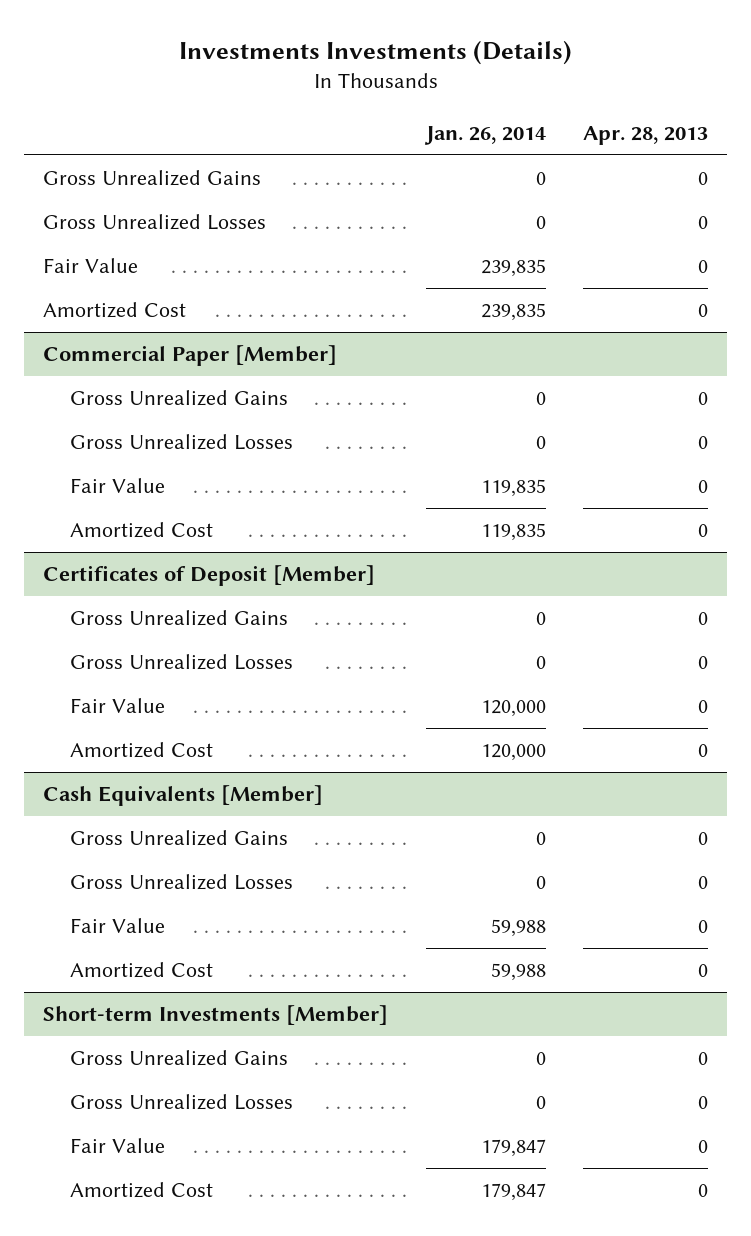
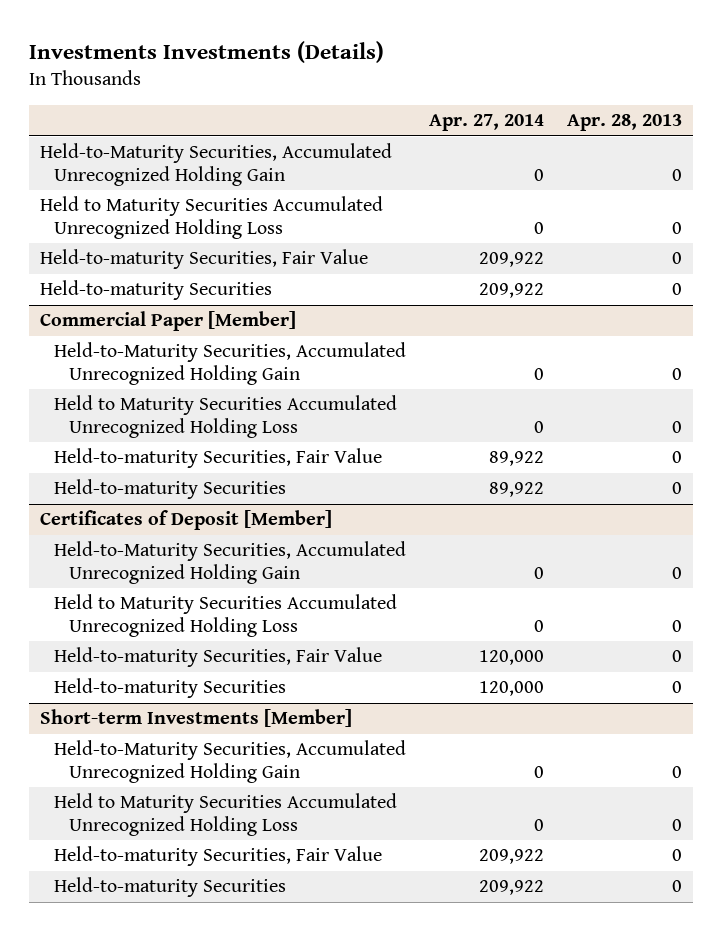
- | Jan. 26, 2014 | Apr. 28, 2013
+ | Apr. 27, 2014 | Apr. 28, 2013
- Gross Unrealized Gains | 0 | 0
- Gross Unrealized Losses | 0 | 0
- Fair Value | 239,835 | 0
- Amortized Cost | 239,835 | 0
+ Held-to-Maturity Securities, Accumulated Unrecognized Holding Gain | 0 | 0
+ Held to Maturity Securities Accumulated Unrecognized Holding Loss | 0 | 0
+ Held-to-maturity Securities, Fair Value | 209,922 | 0
+ Held-to-maturity Securities | 209,922 | 0
@ Commercial Paper [Member]
- Gross Unrealized Gains | 0 | 0
- Gross Unrealized Losses | 0 | 0
- Fair Value | 119,835 | 0
- Amortized Cost | 119,835 | 0
+ Held-to-Maturity Securities, Accumulated Unrecognized Holding Gain | 0 | 0
+ Held to Maturity Securities Accumulated Unrecognized Holding Loss | 0 | 0
+ Held-to-maturity Securities, Fair Value | 89,922 | 0
+ Held-to-maturity Securities | 89,922 | 0
@ Certificates of Deposit [Member]
- Gross Unrealized Gains | 0 | 0
- Gross Unrealized Losses | 0 | 0
- Fair Value | 120,000 | 0
- Amortized Cost | 120,000 | 0
- Cash Equivalents [Member]
- Gross Unrealized Gains | 0 | 0
- Gross Unrealized Losses | 0 | 0
- Fair Value | 59,988 | 0
- Amortized Cost | 59,988 | 0
@ Certificates of Deposit [Member]
+ Held-to-Maturity Securities, Accumulated Unrecognized Holding Gain | 0 | 0
+ Held to Maturity Securities Accumulated Unrecognized Holding Loss | 0 | 0
+ Held-to-maturity Securities, Fair Value | 120,000 | 0
+ Held-to-maturity Securities | 120,000 | 0
@ Short-term Investments [Member]
- Gross Unrealized Gains | 0 | 0
- Gross Unrealized Losses | 0 | 0
- Fair Value | 179,847 | 0
- Amortized Cost | 179,847 | 0
+ Held-to-Maturity Securities, Accumulated Unrecognized Holding Gain | 0 | 0
+ Held to Maturity Securities Accumulated Unrecognized Holding Loss | 0 | 0
+ Held-to-maturity Securities, Fair Value | 209,922 | 0
+ Held-to-maturity Securities | 209,922 | 0

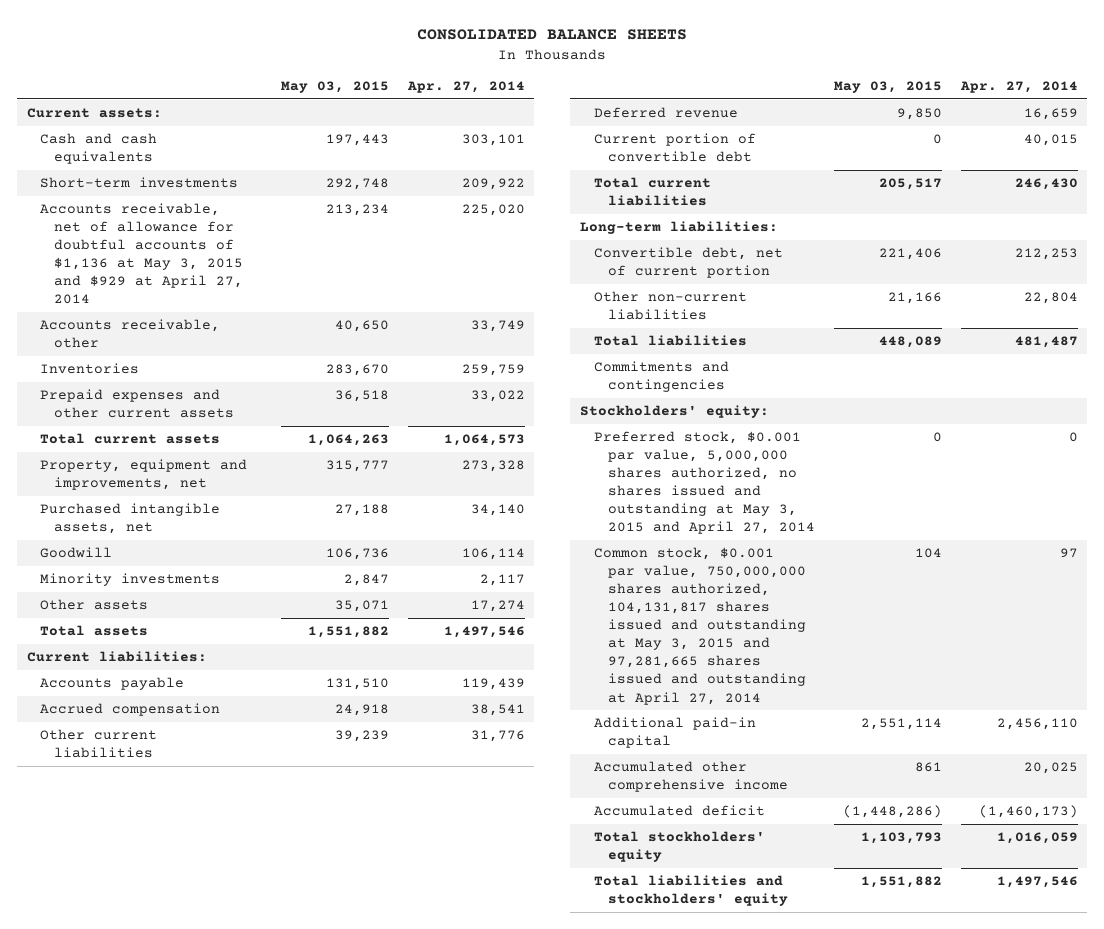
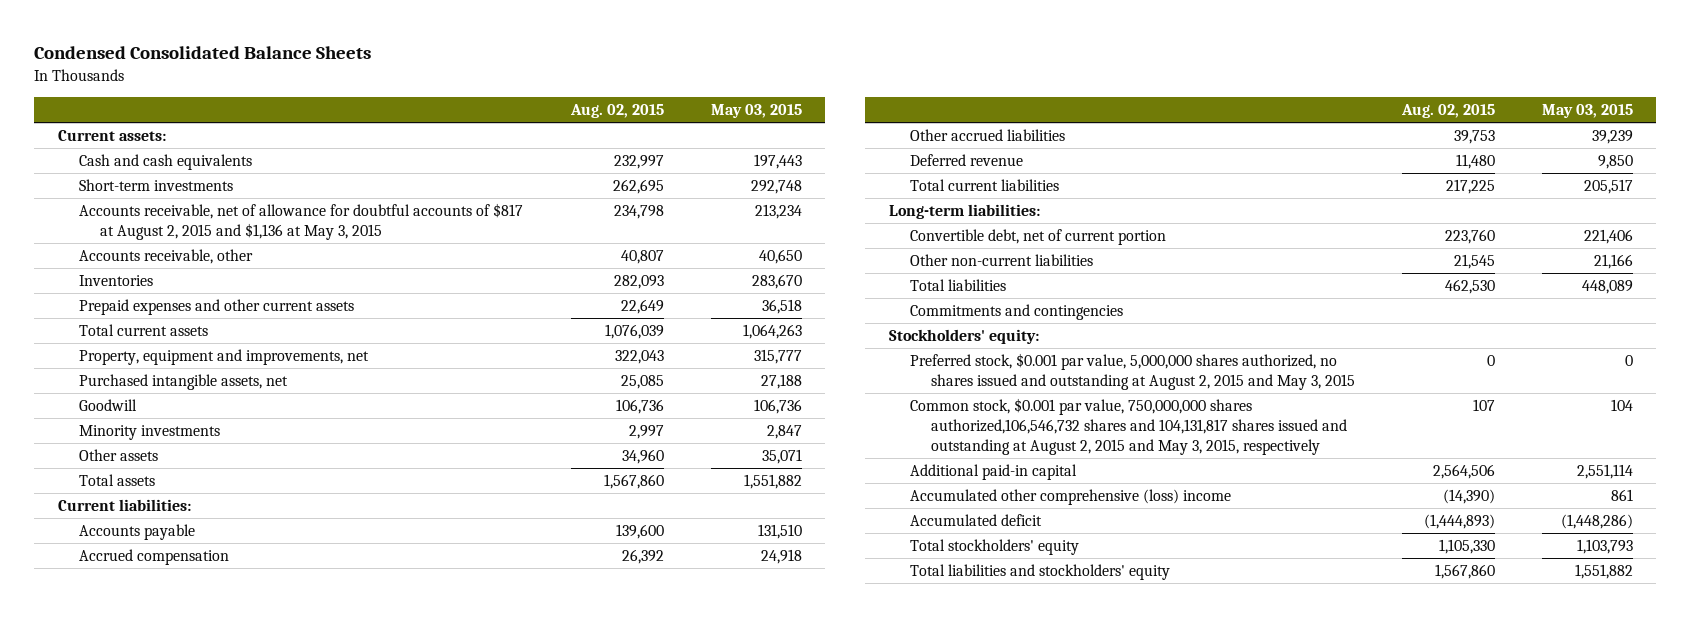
- CONSOLIDATED BALANCE SHEETS
+ Condensed Consolidated Balance Sheets
- | May 03, 2015 | Apr. 27, 2014
+ | Aug. 02, 2015 | May 03, 2015
- Accounts receivable, net of allowance for doubtful accounts of $1,136 at May 3, 2015 and $929 at April 27, 2014 | 213,234 | 225,020
+ Accounts receivable, net of allowance for doubtful accounts of $817 at August 2, 2015 and $1,136 at May 3, 2015 | 234,798 | 213,234
- Other current liabilities | 39,239 | 31,776
+ Other accrued liabilities | 39,753 | 39,239
- Current portion of convertible debt | 0 | 40,015
- Preferred stock, $0.001 par value, 5,000,000 shares authorized, no shares issued and outstanding at May 3, 2015 and April 27, 2014 | 0 | 0
- Common stock, $0.001 par value, 750,000,000 shares authorized, 104,131,817 shares issued and outstanding at May 3, 2015 and 97,281,665 shares issued and outstanding at April 27, 2014 | 104 | 97
+ Preferred stock, $0.001 par value, 5,000,000 shares authorized, no shares issued and outstanding at August 2, 2015 and May 3, 2015 | 0 | 0
+ Common stock, $0.001 par value, 750,000,000 shares authorized,106,546,732 shares and 104,131,817 shares issued and outstanding at August 2, 2015 and May 3, 2015, respectively | 107 | 104
- Accumulated other comprehensive income | 861 | 20,025
+ Accumulated other comprehensive (loss) income | (14,390) | 861

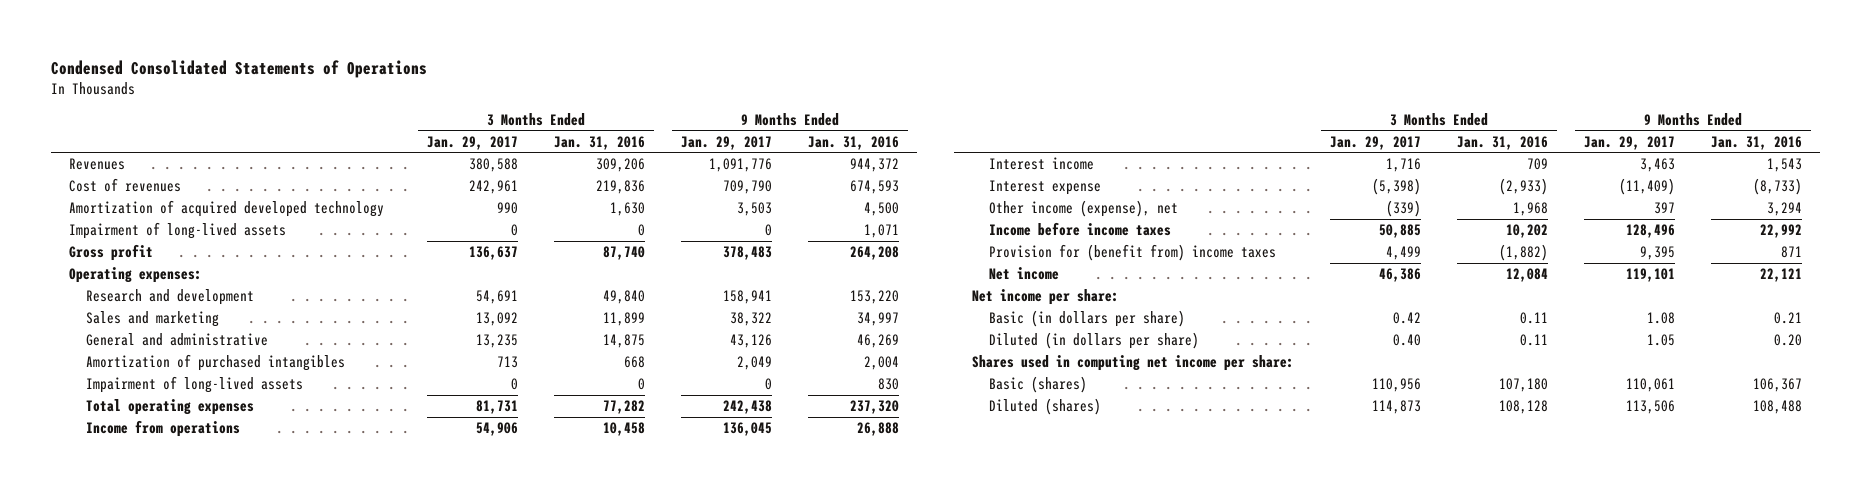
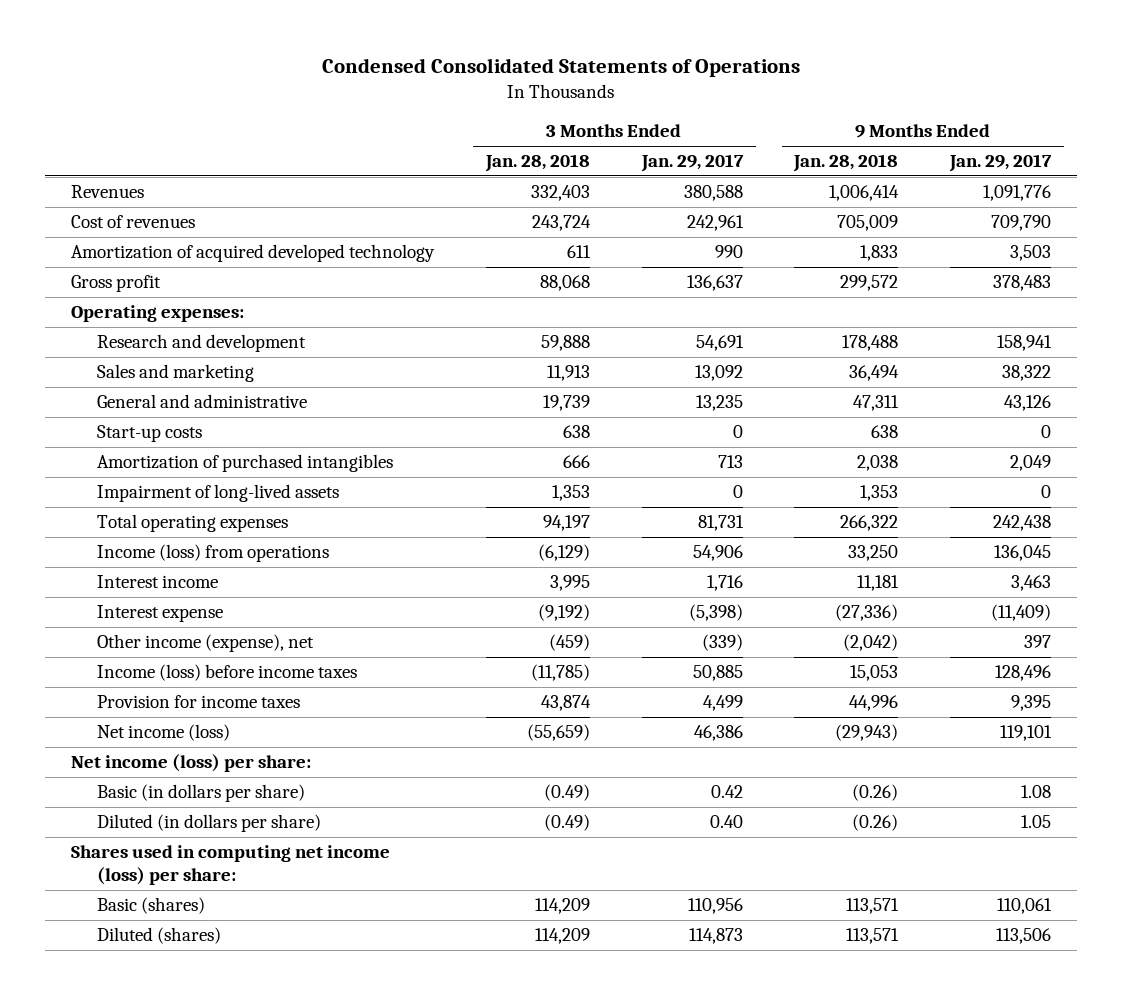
- | 3 Months Ended Jan. 29, 2017 | 3 Months Ended Jan. 31, 2016 | 9 Months Ended Jan. 29, 2017 | 9 Months Ended Jan. 31, 2016
+ | 3 Months Ended Jan. 28, 2018 | 3 Months Ended Jan. 29, 2017 | 9 Months Ended Jan. 28, 2018 | 9 Months Ended Jan. 29, 2017
- Impairment of long-lived assets | 0 | 0 | 0 | 1,071
+ Start-up costs | 638 | 0 | 638 | 0
- Income from operations | 54,906 | 10,458 | 136,045 | 26,888
+ Income (loss) from operations | (6,129) | 54,906 | 33,250 | 136,045
- Income before income taxes | 50,885 | 10,202 | 128,496 | 22,992
- Provision for (benefit from) income taxes | 4,499 | (1,882) | 9,395 | 871
- Net income | 46,386 | 12,084 | 119,101 | 22,121
- Net income per share:
+ Income (loss) before income taxes | (11,785) | 50,885 | 15,053 | 128,496
+ Provision for income taxes | 43,874 | 4,499 | 44,996 | 9,395
+ Net income (loss) | (55,659) | 46,386 | (29,943) | 119,101
+ Net income (loss) per share:
- Shares used in computing net income per share:
+ Shares used in computing net income (loss) per share:

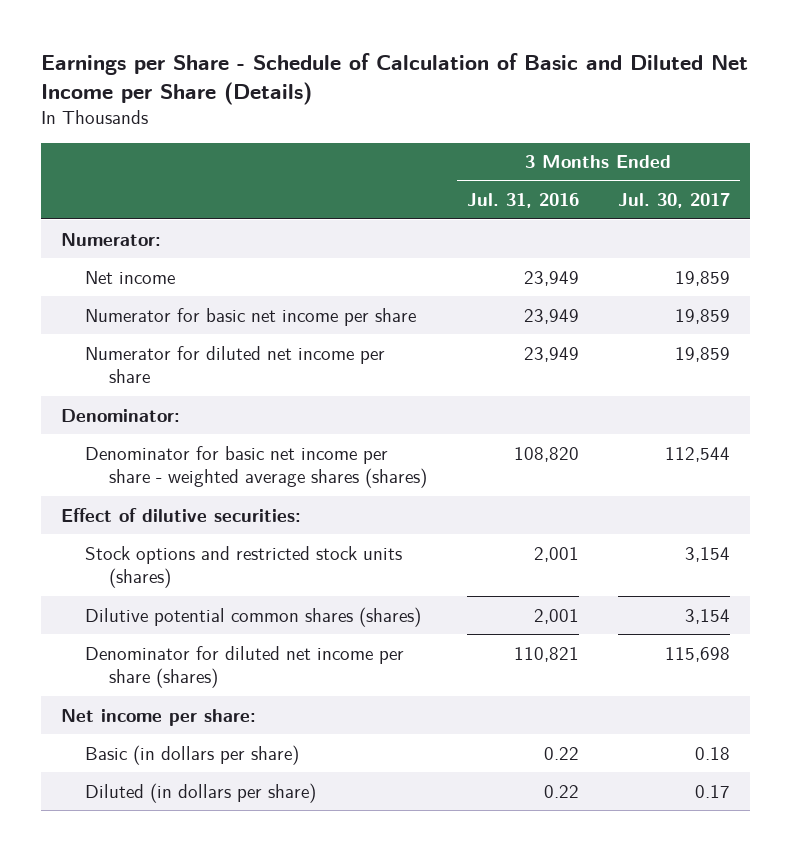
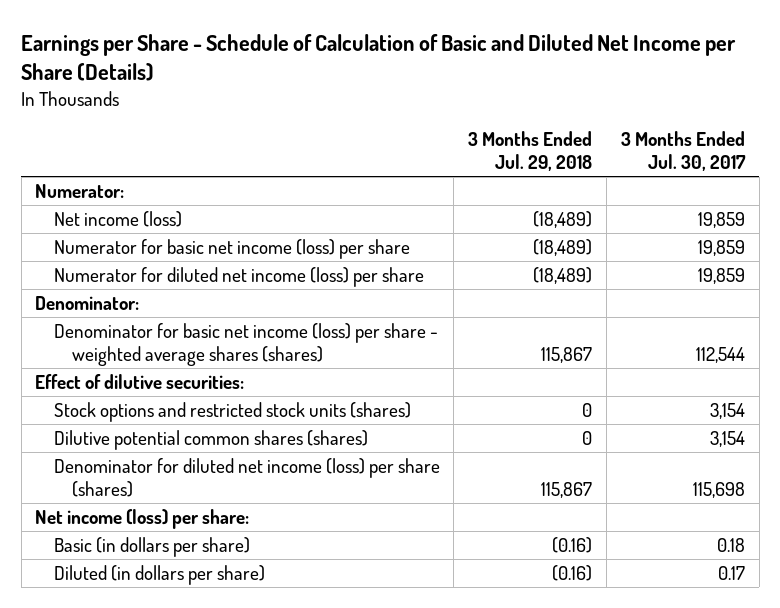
- | 3 Months Ended Jul. 31, 2016 | 3 Months Ended Jul. 30, 2017
+ | 3 Months Ended Jul. 29, 2018 | 3 Months Ended Jul. 30, 2017
- Net income | 23,949 | 19,859
- Numerator for basic net income per share | 23,949 | 19,859
- Numerator for diluted net income per share | 23,949 | 19,859
+ Net income (loss) | (18,489) | 19,859
+ Numerator for basic net income (loss) per share | (18,489) | 19,859
+ Numerator for diluted net income (loss) per share | (18,489) | 19,859
- Denominator for basic net income per share - weighted average shares (shares) | 108,820 | 112,544
+ Denominator for basic net income (loss) per share - weighted average shares (shares) | 115,867 | 112,544
- Denominator for diluted net income per share (shares) | 110,821 | 115,698
- Net income per share:
+ Denominator for diluted net income (loss) per share (shares) | 115,867 | 115,698
+ Net income (loss) per share:

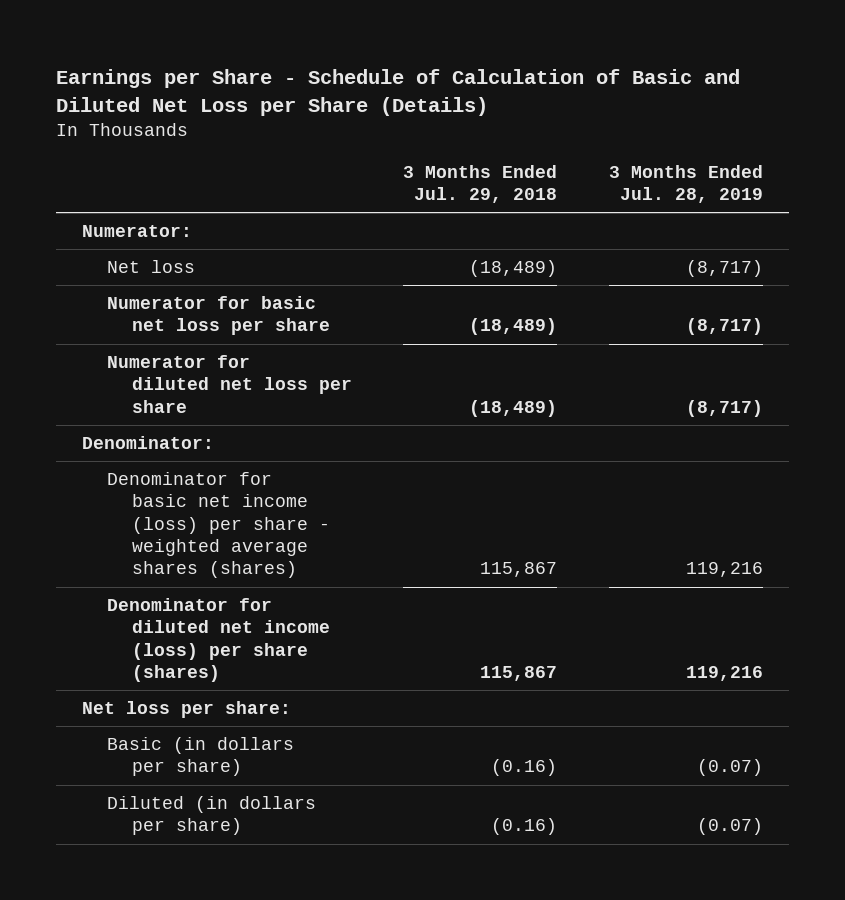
- Earnings per Share - Schedule of Calculation of Basic and Diluted Net Income per Share (Details)
+ Earnings per Share - Schedule of Calculation of Basic and Diluted Net Loss per Share (Details)
- | 3 Months Ended Jul. 29, 2018 | 3 Months Ended Jul. 30, 2017
+ | 3 Months Ended Jul. 29, 2018 | 3 Months Ended Jul. 28, 2019
- Net income (loss) | (18,489) | 19,859
- Numerator for basic net income (loss) per share | (18,489) | 19,859
- Numerator for diluted net income (loss) per share | (18,489) | 19,859
+ Net loss | (18,489) | (8,717)
+ Numerator for basic net loss per share | (18,489) | (8,717)
+ Numerator for diluted net loss per share | (18,489) | (8,717)
- Effect of dilutive securities:
- Stock options and restricted stock units (shares) | 0 | 3,154
- Dilutive potential common shares (shares) | 0 | 3,154
- Net income (loss) per share:
+ Net loss per share:

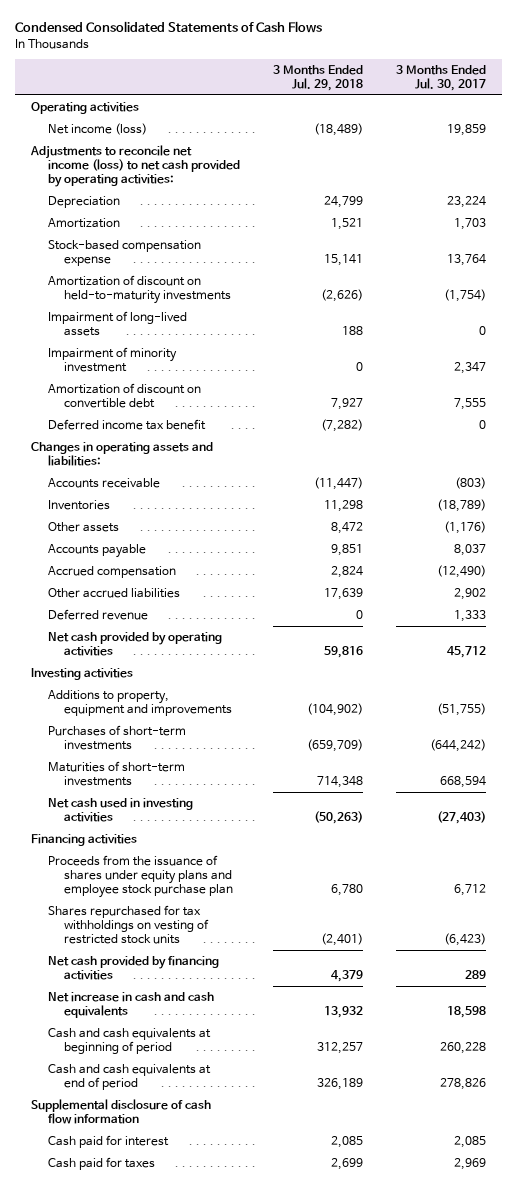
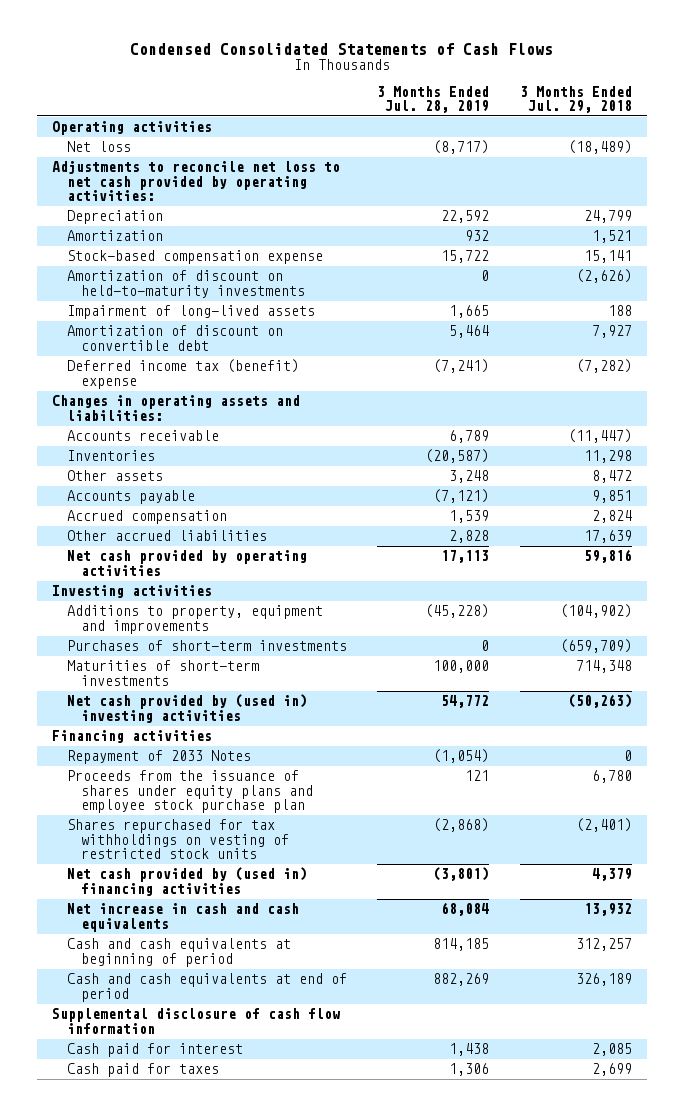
- | 3 Months Ended Jul. 29, 2018 | 3 Months Ended Jul. 30, 2017
+ | 3 Months Ended Jul. 28, 2019 | 3 Months Ended Jul. 29, 2018
- Net income (loss) | (18,489) | 19,859
- Adjustments to reconcile net income (loss) to net cash provided by operating activities:
+ Net loss | (8,717) | (18,489)
+ Adjustments to reconcile net loss to net cash provided by operating activities:
- Impairment of minority investment | 0 | 2,347
- Deferred income tax benefit | (7,282) | 0
+ Deferred income tax (benefit) expense | (7,241) | (7,282)
- Deferred revenue | 0 | 1,333
- Net cash used in investing activities | (50,263) | (27,403)
+ Net cash provided by (used in) investing activities | 54,772 | (50,263)
+ Repayment of 2033 Notes | (1,054) | 0
- Net cash provided by financing activities | 4,379 | 289
+ Net cash provided by (used in) financing activities | (3,801) | 4,379

